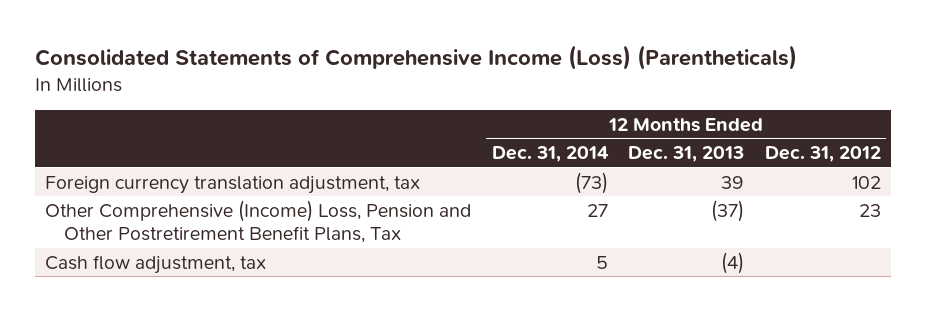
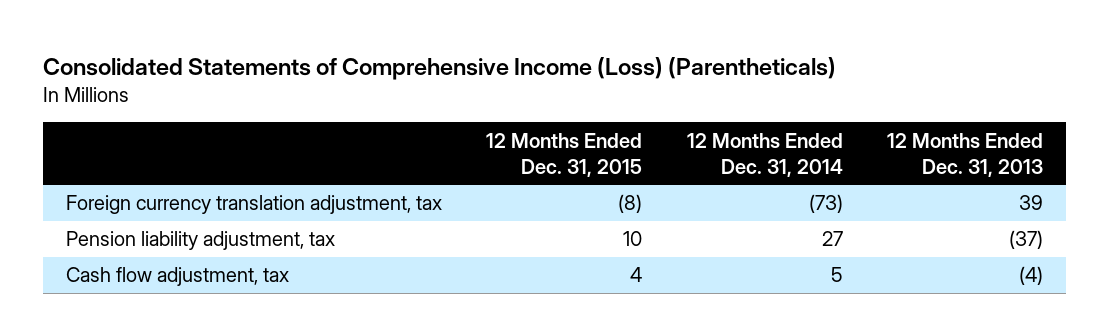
- | 12 Months Ended Dec. 31, 2014 | 12 Months Ended Dec. 31, 2013 | 12 Months Ended Dec. 31, 2012
+ | 12 Months Ended Dec. 31, 2015 | 12 Months Ended Dec. 31, 2014 | 12 Months Ended Dec. 31, 2013
- Other Comprehensive (Income) Loss, Pension and Other Postretirement Benefit Plans, Tax | 27 | (37) | 23
+ Pension liability adjustment, tax | 10 | 27 | (37)

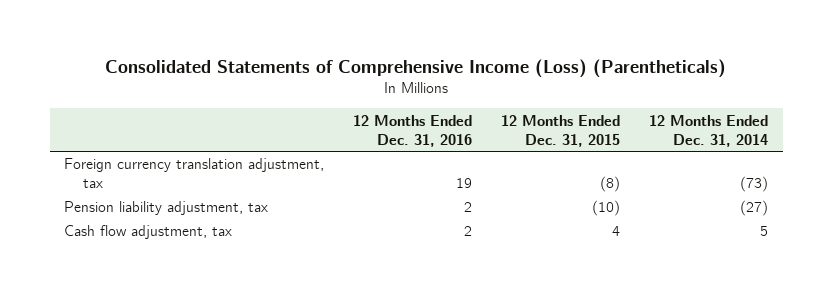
- | 12 Months Ended Dec. 31, 2015 | 12 Months Ended Dec. 31, 2014 | 12 Months Ended Dec. 31, 2013
+ | 12 Months Ended Dec. 31, 2016 | 12 Months Ended Dec. 31, 2015 | 12 Months Ended Dec. 31, 2014
- Pension liability adjustment, tax | 10 | 27 | (37)
+ Pension liability adjustment, tax | 2 | (10) | (27)

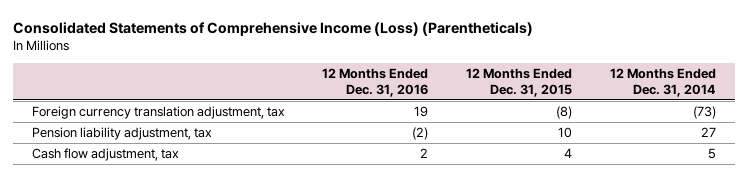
- Pension liability adjustment, tax | 2 | (10) | (27)
+ Pension liability adjustment, tax | (2) | 10 | 27

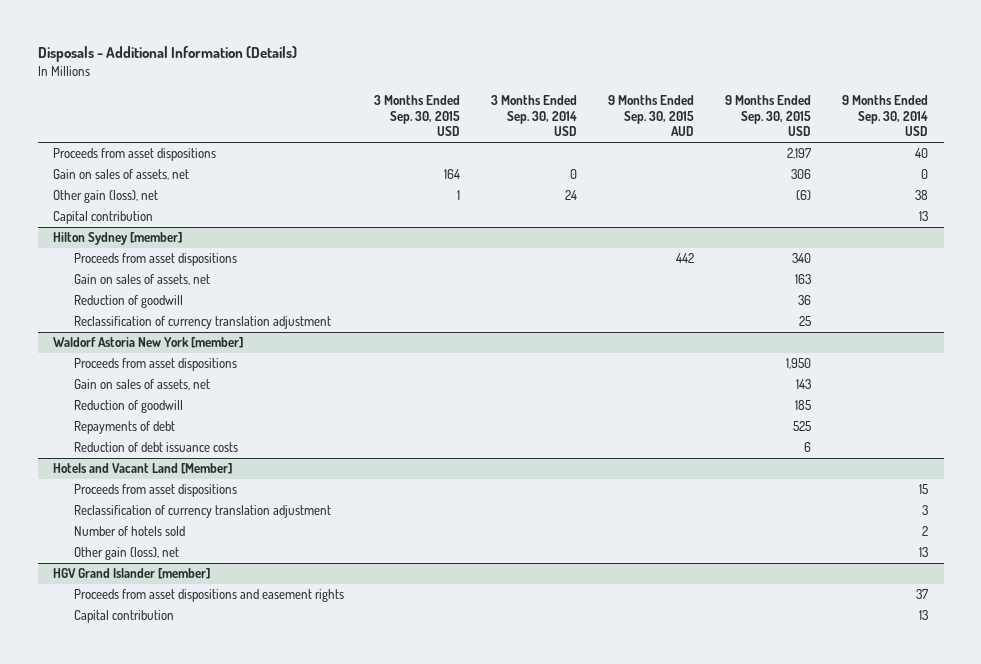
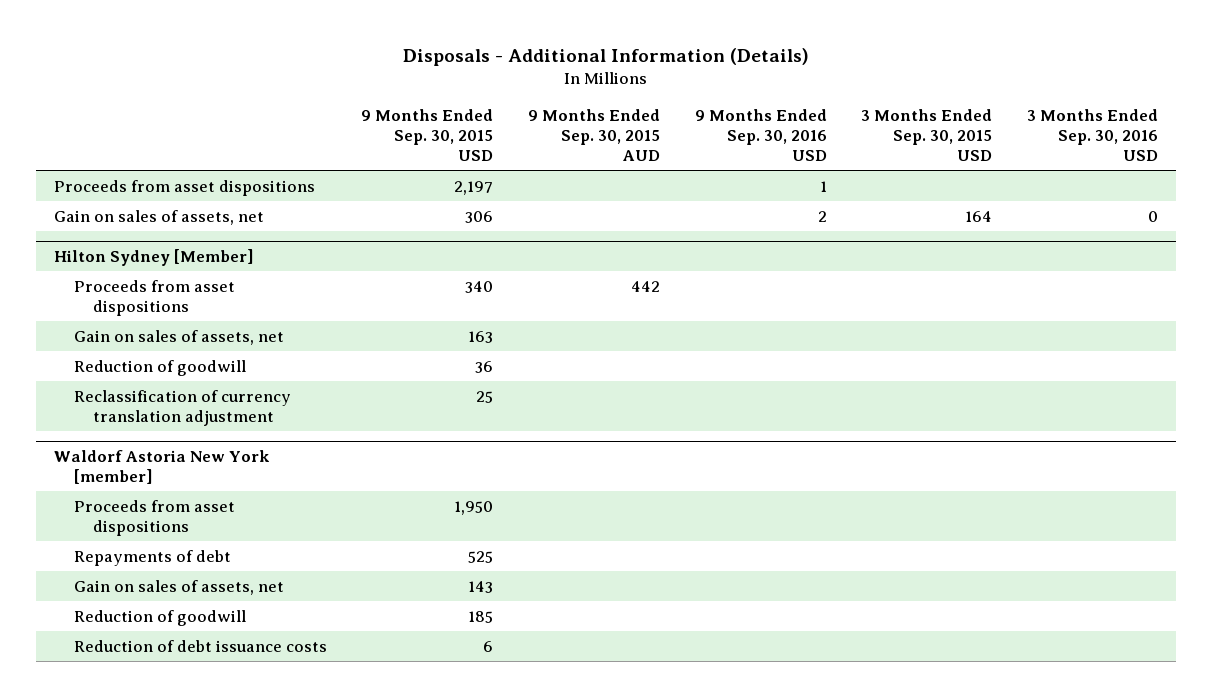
- | 3 Months Ended Sep. 30, 2015 USD | 3 Months Ended Sep. 30, 2014 USD | 9 Months Ended Sep. 30, 2015 AUD | 9 Months Ended Sep. 30, 2015 USD | 9 Months Ended Sep. 30, 2014 USD
+ | 9 Months Ended Sep. 30, 2015 USD | 9 Months Ended Sep. 30, 2015 AUD | 9 Months Ended Sep. 30, 2016 USD | 3 Months Ended Sep. 30, 2015 USD | 3 Months Ended Sep. 30, 2016 USD
- Other gain (loss), net | 1 | 24 | | (6) | 38
- Capital contribution | | | | | 13
- Hilton Sydney [member]
+ Hilton Sydney [Member]
@ Waldorf Astoria New York [member]
moved up: Repayments of debt | 525 | | | |
- Hotels and Vacant Land [Member]
- Proceeds from asset dispositions | | | | | 15
- Reclassification of currency translation adjustment | | | | | 3
- Number of hotels sold | | | | | 2
- Other gain (loss), net | | | | | 13
- HGV Grand Islander [member]
- Proceeds from asset dispositions and easement rights | | | | | 37
- Capital contribution | | | | | 13

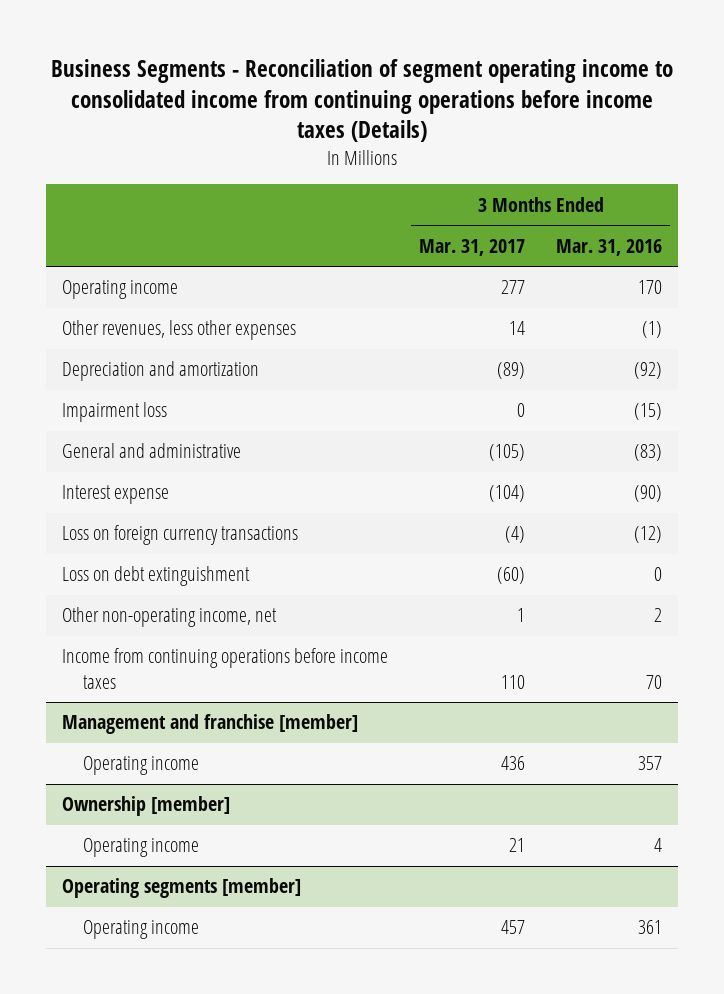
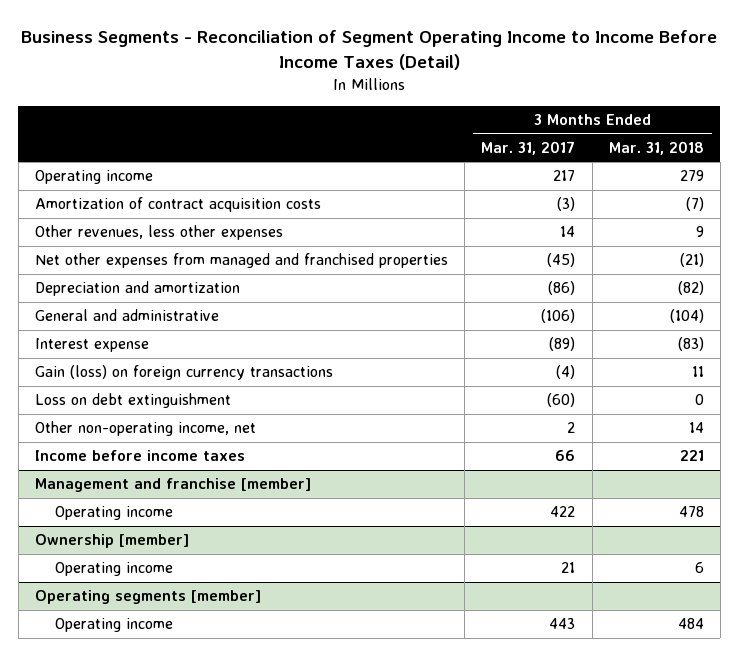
- Business Segments - Reconciliation of segment operating income to consolidated income from continuing operations before income taxes (Details)
+ Business Segments - Reconciliation of Segment Operating Income to Income Before Income Taxes (Detail)
- | 3 Months Ended Mar. 31, 2017 | 3 Months Ended Mar. 31, 2016
+ | 3 Months Ended Mar. 31, 2017 | 3 Months Ended Mar. 31, 2018
- Operating income | 277 | 170
+ Operating income | 217 | 279
+ Amortization of contract acquisition costs | (3) | (7)
- Depreciation and amortization | (89) | (92)
- Impairment loss | 0 | (15)
- General and administrative | (105) | (83)
- Interest expense | (104) | (90)
- Loss on foreign currency transactions | (4) | (12)
+ Net other expenses from managed and franchised properties | (45) | (21)
+ Depreciation and amortization | (86) | (82)
+ General and administrative | (106) | (104)
+ Interest expense | (89) | (83)
+ Gain (loss) on foreign currency transactions | (4) | 11
- Other non-operating income, net | 1 | 2
- Income from continuing operations before income taxes | 110 | 70
+ Other non-operating income, net | 2 | 14
+ Income before income taxes | 66 | 221
@ Management and franchise [member]
- Operating income | 436 | 357
+ Operating income | 422 | 478
@ Operating segments [member]
- Operating income | 457 | 361
+ Operating income | 443 | 484

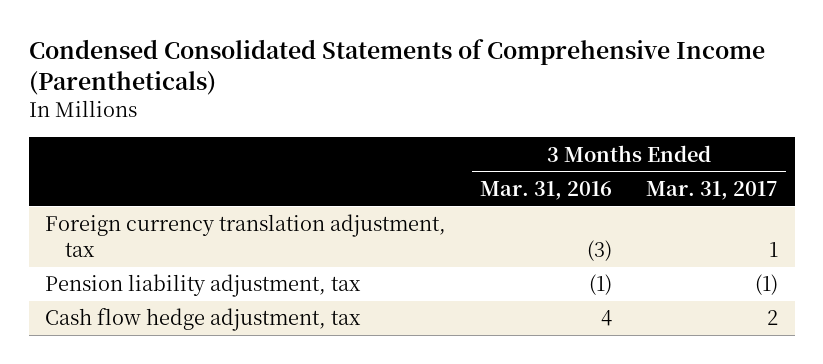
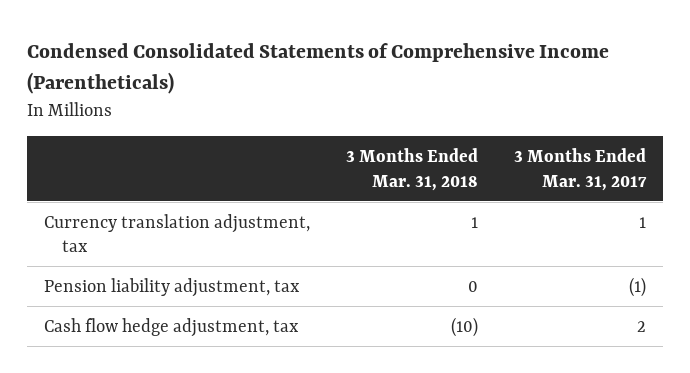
- | 3 Months Ended Mar. 31, 2016 | 3 Months Ended Mar. 31, 2017
+ | 3 Months Ended Mar. 31, 2018 | 3 Months Ended Mar. 31, 2017
- Foreign currency translation adjustment, tax | (3) | 1
+ Currency translation adjustment, tax | 1 | 1

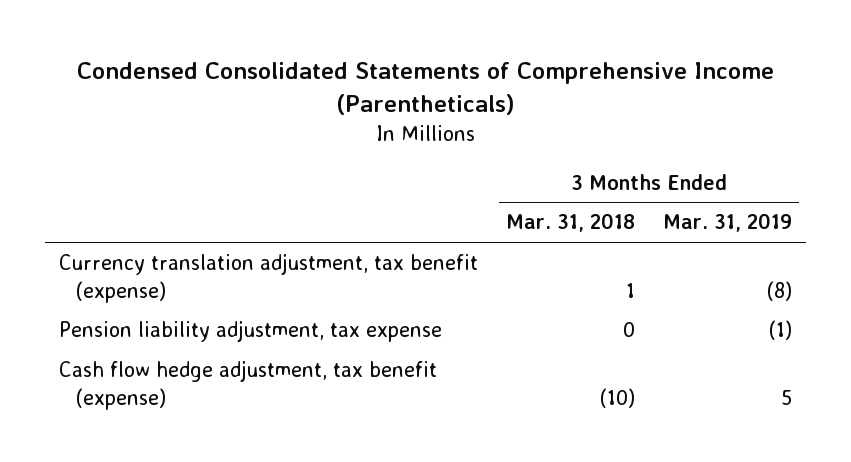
- | 3 Months Ended Mar. 31, 2018 | 3 Months Ended Mar. 31, 2017
+ | 3 Months Ended Mar. 31, 2018 | 3 Months Ended Mar. 31, 2019
- Currency translation adjustment, tax | 1 | 1
- Pension liability adjustment, tax | 0 | (1)
- Cash flow hedge adjustment, tax | (10) | 2
+ Currency translation adjustment, tax benefit (expense) | 1 | (8)
+ Pension liability adjustment, tax expense | 0 | (1)
+ Cash flow hedge adjustment, tax benefit (expense) | (10) | 5

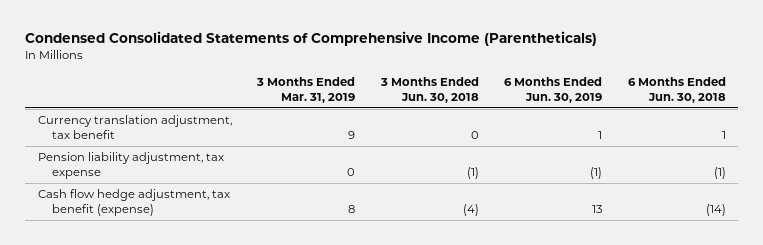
- | 3 Months Ended Mar. 31, 2018 | 3 Months Ended Mar. 31, 2019
+ | 3 Months Ended Mar. 31, 2019 | 3 Months Ended Jun. 30, 2018 | 6 Months Ended Jun. 30, 2019 | 6 Months Ended Jun. 30, 2018
- Currency translation adjustment, tax benefit (expense) | 1 | (8)
- Pension liability adjustment, tax expense | 0 | (1)
- Cash flow hedge adjustment, tax benefit (expense) | (10) | 5
+ Currency translation adjustment, tax benefit | 9 | 0 | 1 | 1
+ Pension liability adjustment, tax expense | 0 | (1) | (1) | (1)
+ Cash flow hedge adjustment, tax benefit (expense) | 8 | (4) | 13 | (14)

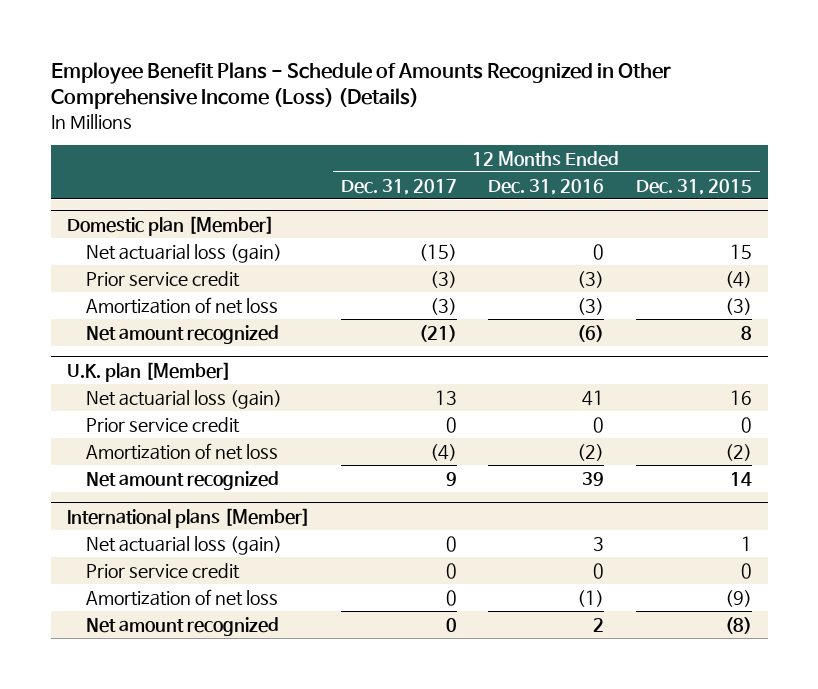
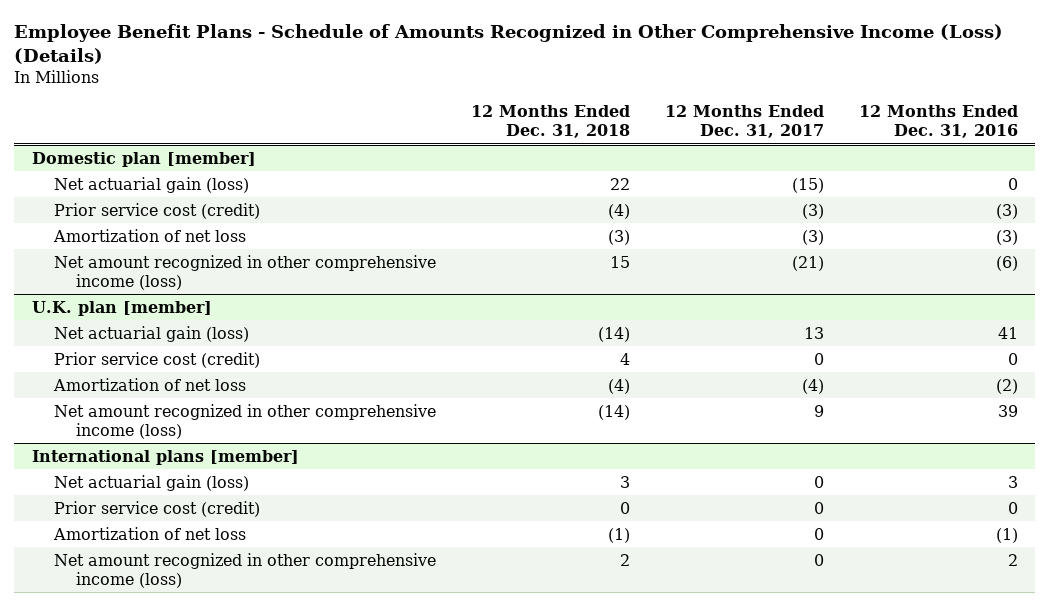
- | 12 Months Ended Dec. 31, 2017 | 12 Months Ended Dec. 31, 2016 | 12 Months Ended Dec. 31, 2015
+ | 12 Months Ended Dec. 31, 2018 | 12 Months Ended Dec. 31, 2017 | 12 Months Ended Dec. 31, 2016
- Domestic plan [Member]
- Net actuarial loss (gain) | (15) | 0 | 15
- Prior service credit | (3) | (3) | (4)
+ Domestic plan [member]
+ Net actuarial gain (loss) | 22 | (15) | 0
+ Prior service cost (credit) | (4) | (3) | (3)
- Net amount recognized | (21) | (6) | 8
- U.K. plan [Member]
- Net actuarial loss (gain) | 13 | 41 | 16
- Prior service credit | 0 | 0 | 0
+ Net amount recognized in other comprehensive income (loss) | 15 | (21) | (6)
+ U.K. plan [member]
+ Net actuarial gain (loss) | (14) | 13 | 41
+ Prior service cost (credit) | 4 | 0 | 0
- Net amount recognized | 9 | 39 | 14
- International plans [Member]
- Net actuarial loss (gain) | 0 | 3 | 1
- Prior service credit | 0 | 0 | 0
+ Net amount recognized in other comprehensive income (loss) | (14) | 9 | 39
+ International plans [member]
+ Net actuarial gain (loss) | 3 | 0 | 3
+ Prior service cost (credit) | 0 | 0 | 0
- Net amount recognized | 0 | 2 | (8)
+ Net amount recognized in other comprehensive income (loss) | 2 | 0 | 2

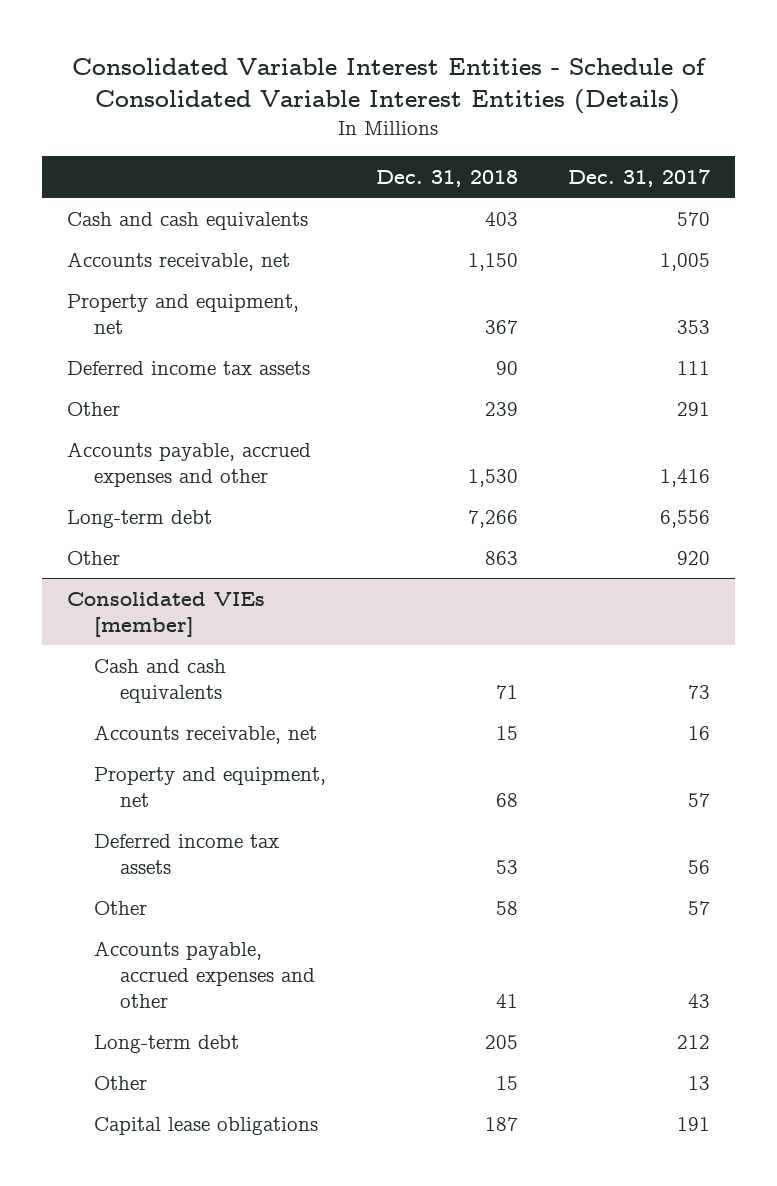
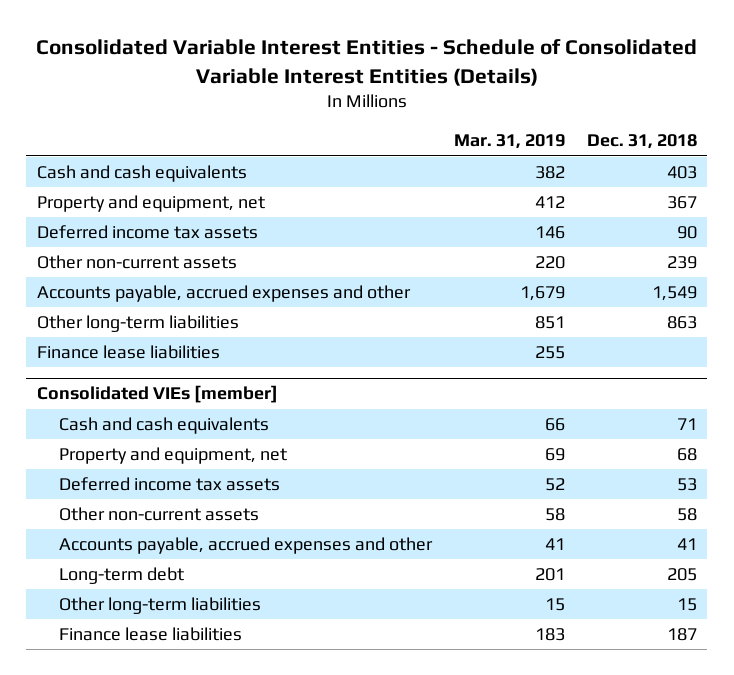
- | Dec. 31, 2018 | Dec. 31, 2017
+ | Mar. 31, 2019 | Dec. 31, 2018
- Accounts receivable, net | 1,150 | 1,005
- Other | 239 | 291
- Accounts payable, accrued expenses and other | 1,530 | 1,416
- Long-term debt | 7,266 | 6,556
- Other | 863 | 920
+ Other non-current assets | 220 | 239
+ Accounts payable, accrued expenses and other | 1,679 | 1,549
+ Other long-term liabilities | 851 | 863
+ Finance lease liabilities | 255 |
@ Consolidated VIEs [member]
- Accounts receivable, net | 15 | 16
- Other | 58 | 57
+ Other non-current assets | 58 | 58
- Other | 15 | 13
- Capital lease obligations | 187 | 191
+ Other long-term liabilities | 15 | 15
+ Finance lease liabilities | 183 | 187

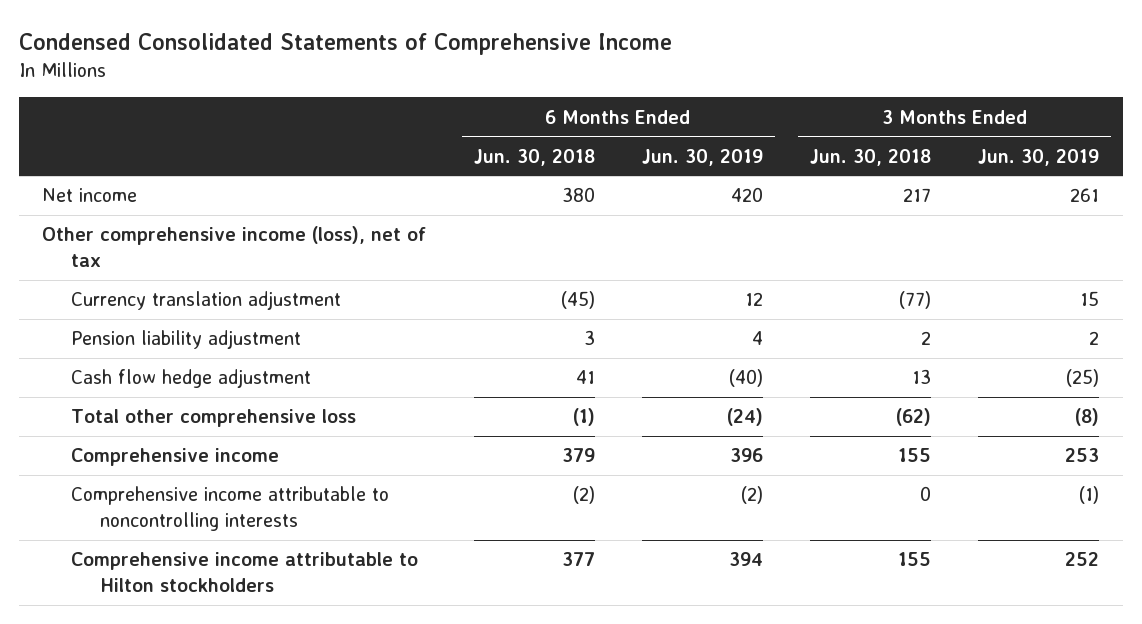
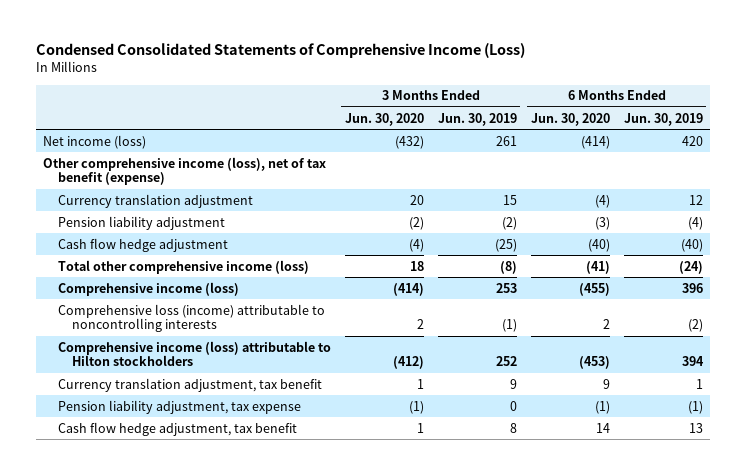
- Condensed Consolidated Statements of Comprehensive Income
+ Condensed Consolidated Statements of Comprehensive Income (Loss)
- | 6 Months Ended Jun. 30, 2018 | 6 Months Ended Jun. 30, 2019 | 3 Months Ended Jun. 30, 2018 | 3 Months Ended Jun. 30, 2019
+ | 3 Months Ended Jun. 30, 2020 | 3 Months Ended Jun. 30, 2019 | 6 Months Ended Jun. 30, 2020 | 6 Months Ended Jun. 30, 2019
- Net income | 380 | 420 | 217 | 261
- Other comprehensive income (loss), net of tax
+ Net income (loss) | (432) | 261 | (414) | 420
+ Other comprehensive income (loss), net of tax benefit (expense)
- Pension liability adjustment | 3 | 4 | 2 | 2
+ Pension liability adjustment | (2) | (2) | (3) | (4)
- Total other comprehensive loss | (1) | (24) | (62) | (8)
- Comprehensive income | 379 | 396 | 155 | 253
- Comprehensive income attributable to noncontrolling interests | (2) | (2) | 0 | (1)
- Comprehensive income attributable to Hilton stockholders | 377 | 394 | 155 | 252
+ Total other comprehensive income (loss) | 18 | (8) | (41) | (24)
+ Comprehensive income (loss) | (414) | 253 | (455) | 396
+ Comprehensive loss (income) attributable to noncontrolling interests | 2 | (1) | 2 | (2)
+ Comprehensive income (loss) attributable to Hilton stockholders | (412) | 252 | (453) | 394
+ Currency translation adjustment, tax benefit | 1 | 9 | 9 | 1
+ Pension liability adjustment, tax expense | (1) | 0 | (1) | (1)
+ Cash flow hedge adjustment, tax benefit | 1 | 8 | 14 | 13

